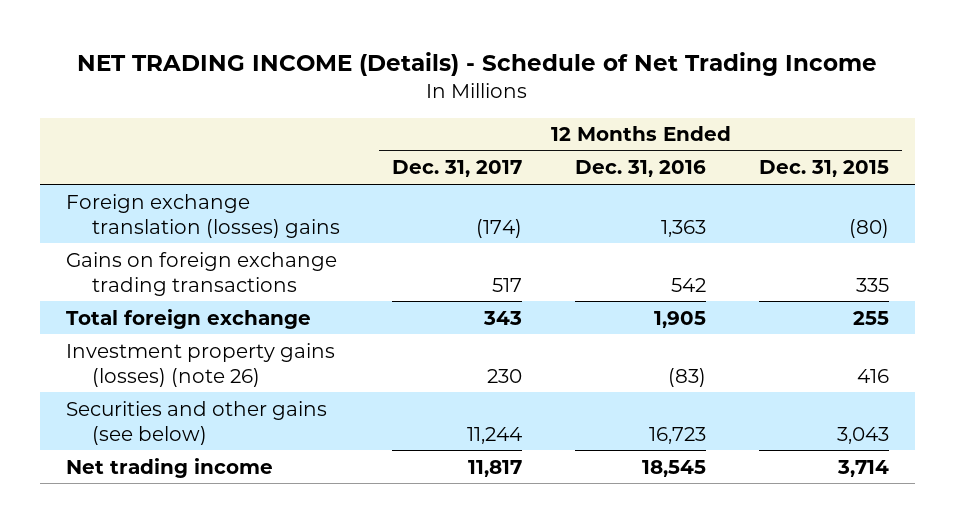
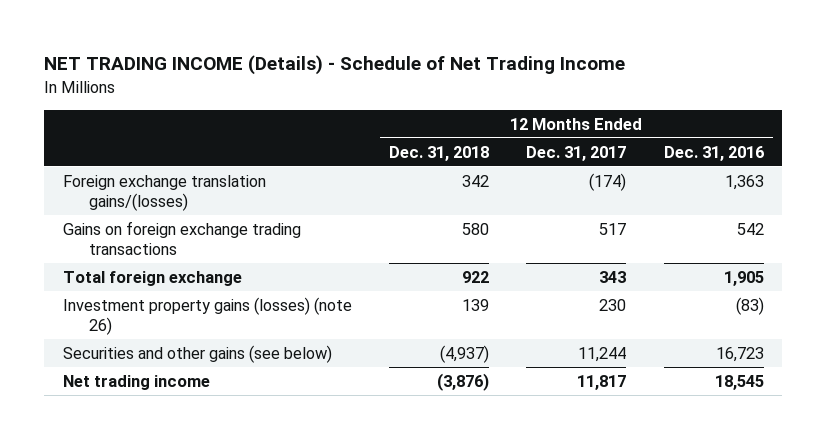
- | 12 Months Ended Dec. 31, 2017 | 12 Months Ended Dec. 31, 2016 | 12 Months Ended Dec. 31, 2015
+ | 12 Months Ended Dec. 31, 2018 | 12 Months Ended Dec. 31, 2017 | 12 Months Ended Dec. 31, 2016
- Foreign exchange translation (losses) gains | (174) | 1,363 | (80)
+ Foreign exchange translation gains/(losses) | 342 | (174) | 1,363

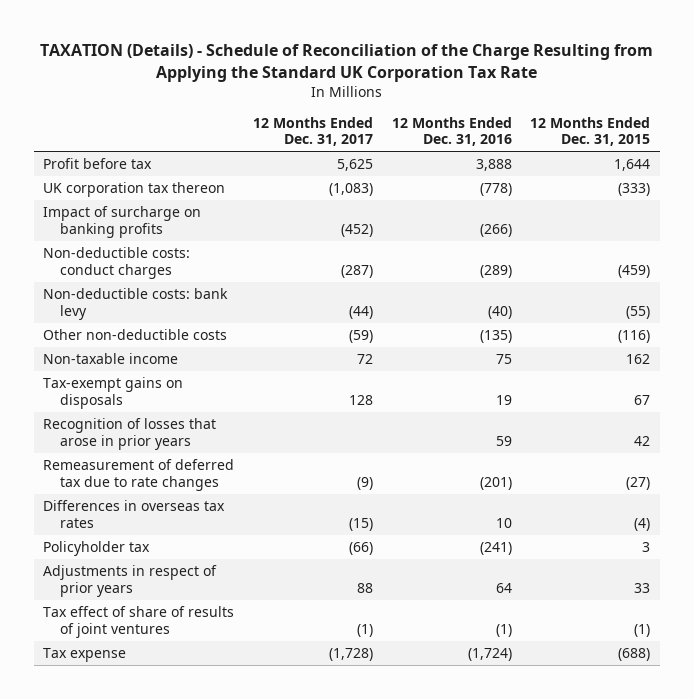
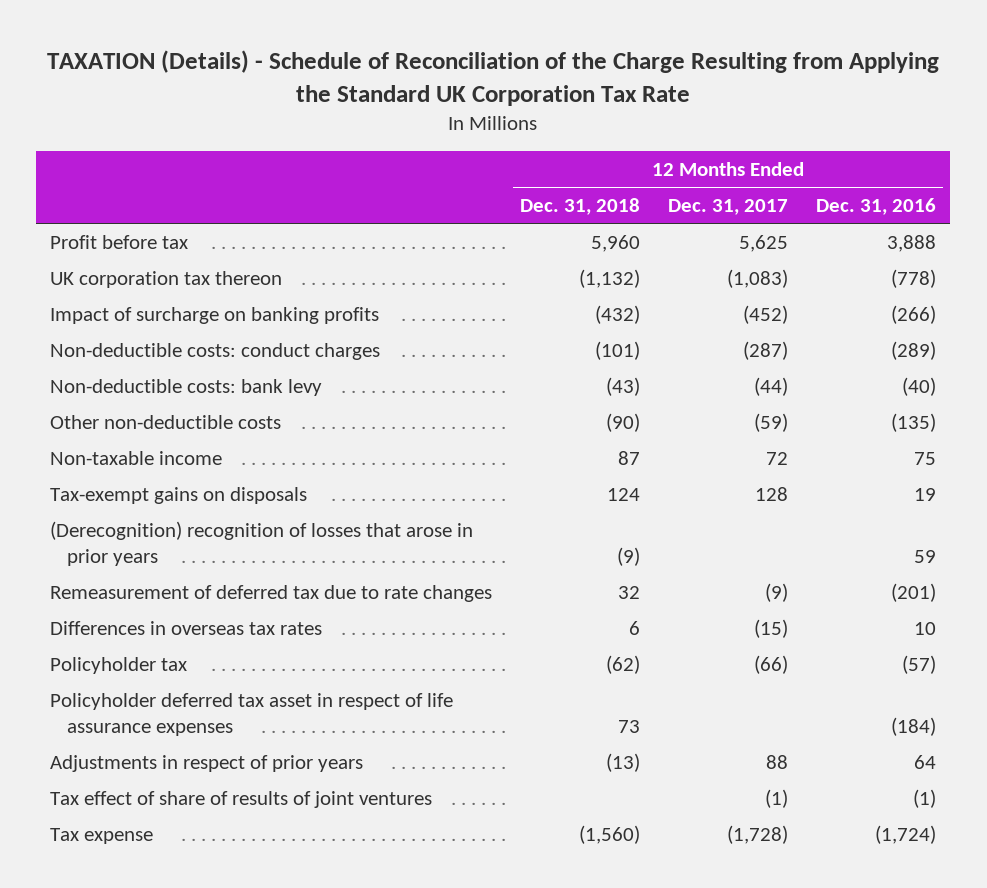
- | 12 Months Ended Dec. 31, 2017 | 12 Months Ended Dec. 31, 2016 | 12 Months Ended Dec. 31, 2015
+ | 12 Months Ended Dec. 31, 2018 | 12 Months Ended Dec. 31, 2017 | 12 Months Ended Dec. 31, 2016
- Recognition of losses that arose in prior years | | 59 | 42
+ (Derecognition) recognition of losses that arose in prior years | (9) | | 59
- Policyholder tax | (66) | (241) | 3
+ Policyholder tax | (62) | (66) | (57)
+ Policyholder deferred tax asset in respect of life assurance expenses | 73 | | (184)

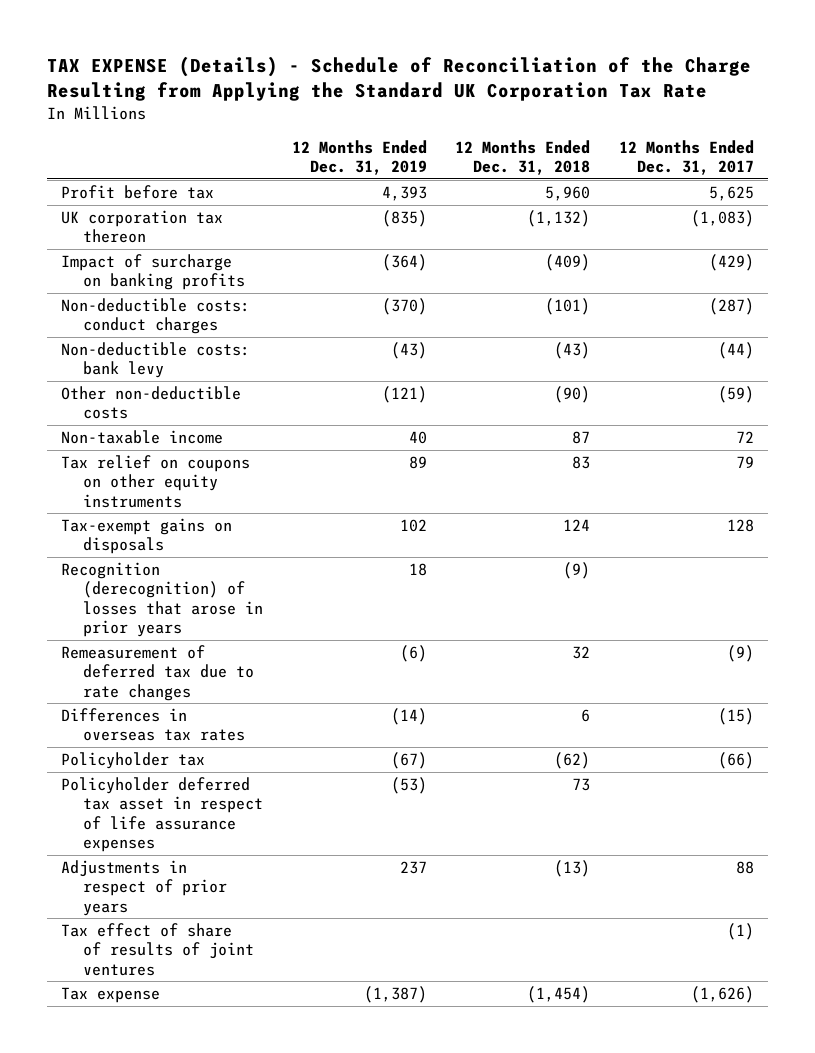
- TAXATION (Details) - Schedule of Reconciliation of the Charge Resulting from Applying the Standard UK Corporation Tax Rate
+ TAX EXPENSE (Details) - Schedule of Reconciliation of the Charge Resulting from Applying the Standard UK Corporation Tax Rate
- | 12 Months Ended Dec. 31, 2018 | 12 Months Ended Dec. 31, 2017 | 12 Months Ended Dec. 31, 2016
+ | 12 Months Ended Dec. 31, 2019 | 12 Months Ended Dec. 31, 2018 | 12 Months Ended Dec. 31, 2017
- Impact of surcharge on banking profits | (432) | (452) | (266)
+ Impact of surcharge on banking profits | (364) | (409) | (429)
+ Tax relief on coupons on other equity instruments | 89 | 83 | 79
- (Derecognition) recognition of losses that arose in prior years | (9) | | 59
+ Recognition (derecognition) of losses that arose in prior years | 18 | (9) |
- Tax expense | (1,560) | (1,728) | (1,724)
+ Tax expense | (1,387) | (1,454) | (1,626)

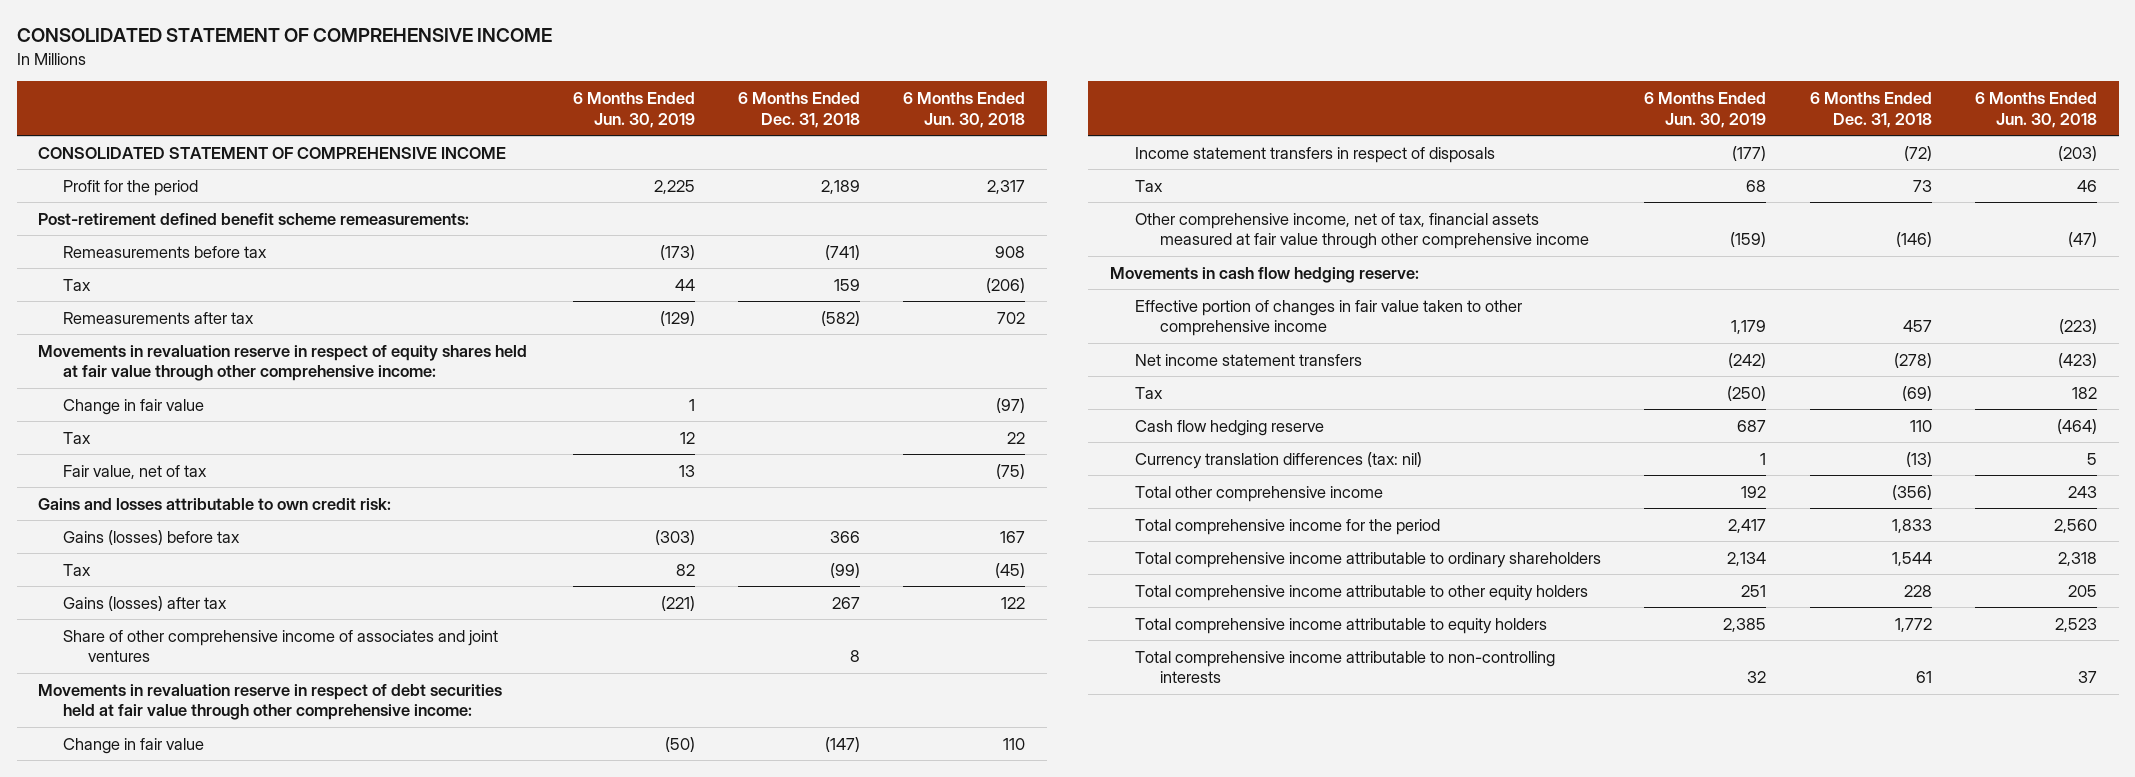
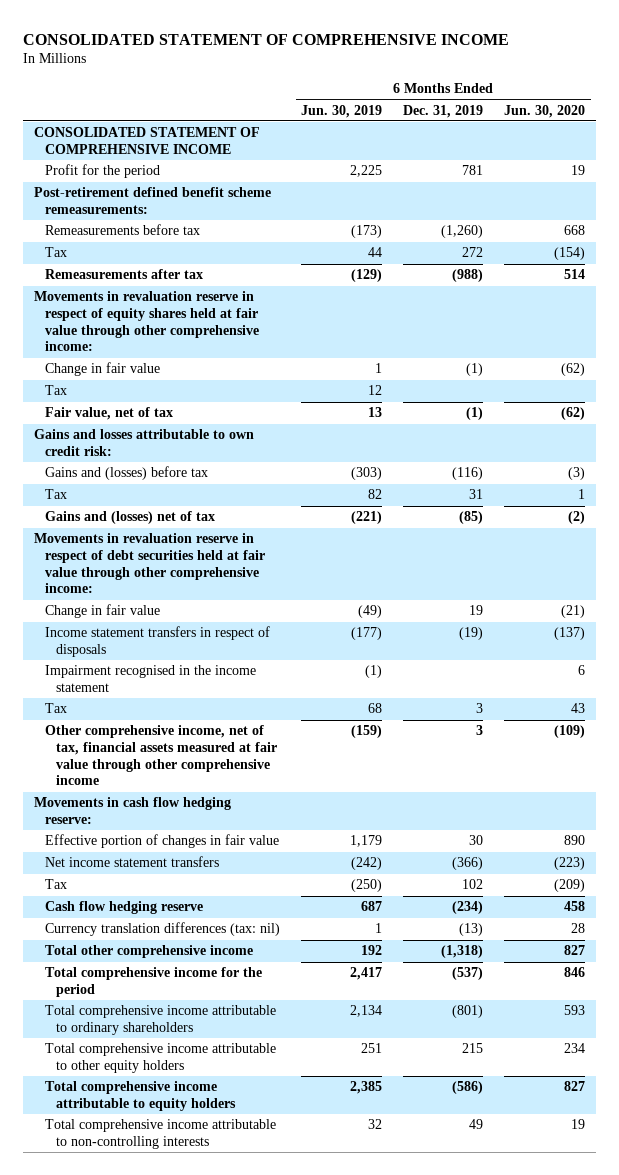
- | 6 Months Ended Jun. 30, 2019 | 6 Months Ended Dec. 31, 2018 | 6 Months Ended Jun. 30, 2018
+ | 6 Months Ended Jun. 30, 2019 | 6 Months Ended Dec. 31, 2019 | 6 Months Ended Jun. 30, 2020
- Gains (losses) before tax | (303) | 366 | 167
+ Gains and (losses) before tax | (303) | (116) | (3)
- Gains (losses) after tax | (221) | 267 | 122
- Share of other comprehensive income of associates and joint ventures | | 8 |
+ Gains and (losses) net of tax | (221) | (85) | (2)
- Change in fair value | (50) | (147) | 110
+ Change in fair value | (49) | 19 | (21)
+ Impairment recognised in the income statement | (1) | | 6
- Effective portion of changes in fair value taken to other comprehensive income | 1,179 | 457 | (223)
+ Effective portion of changes in fair value | 1,179 | 30 | 890

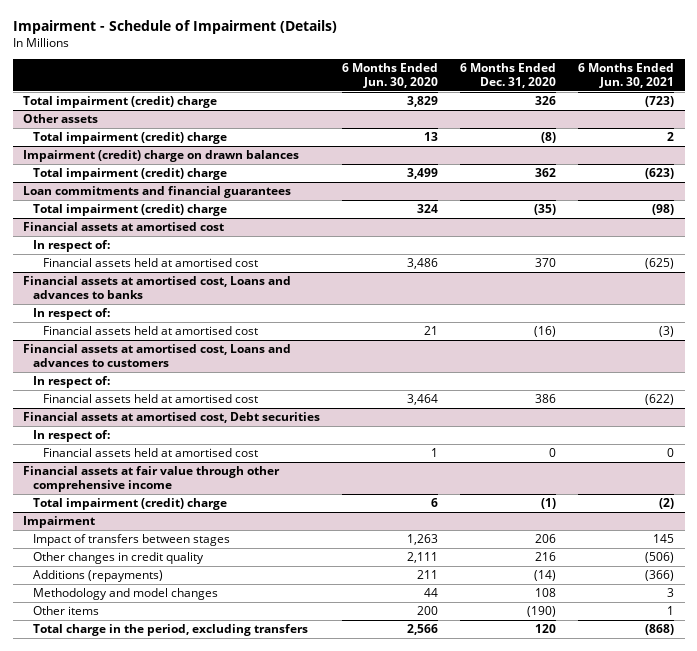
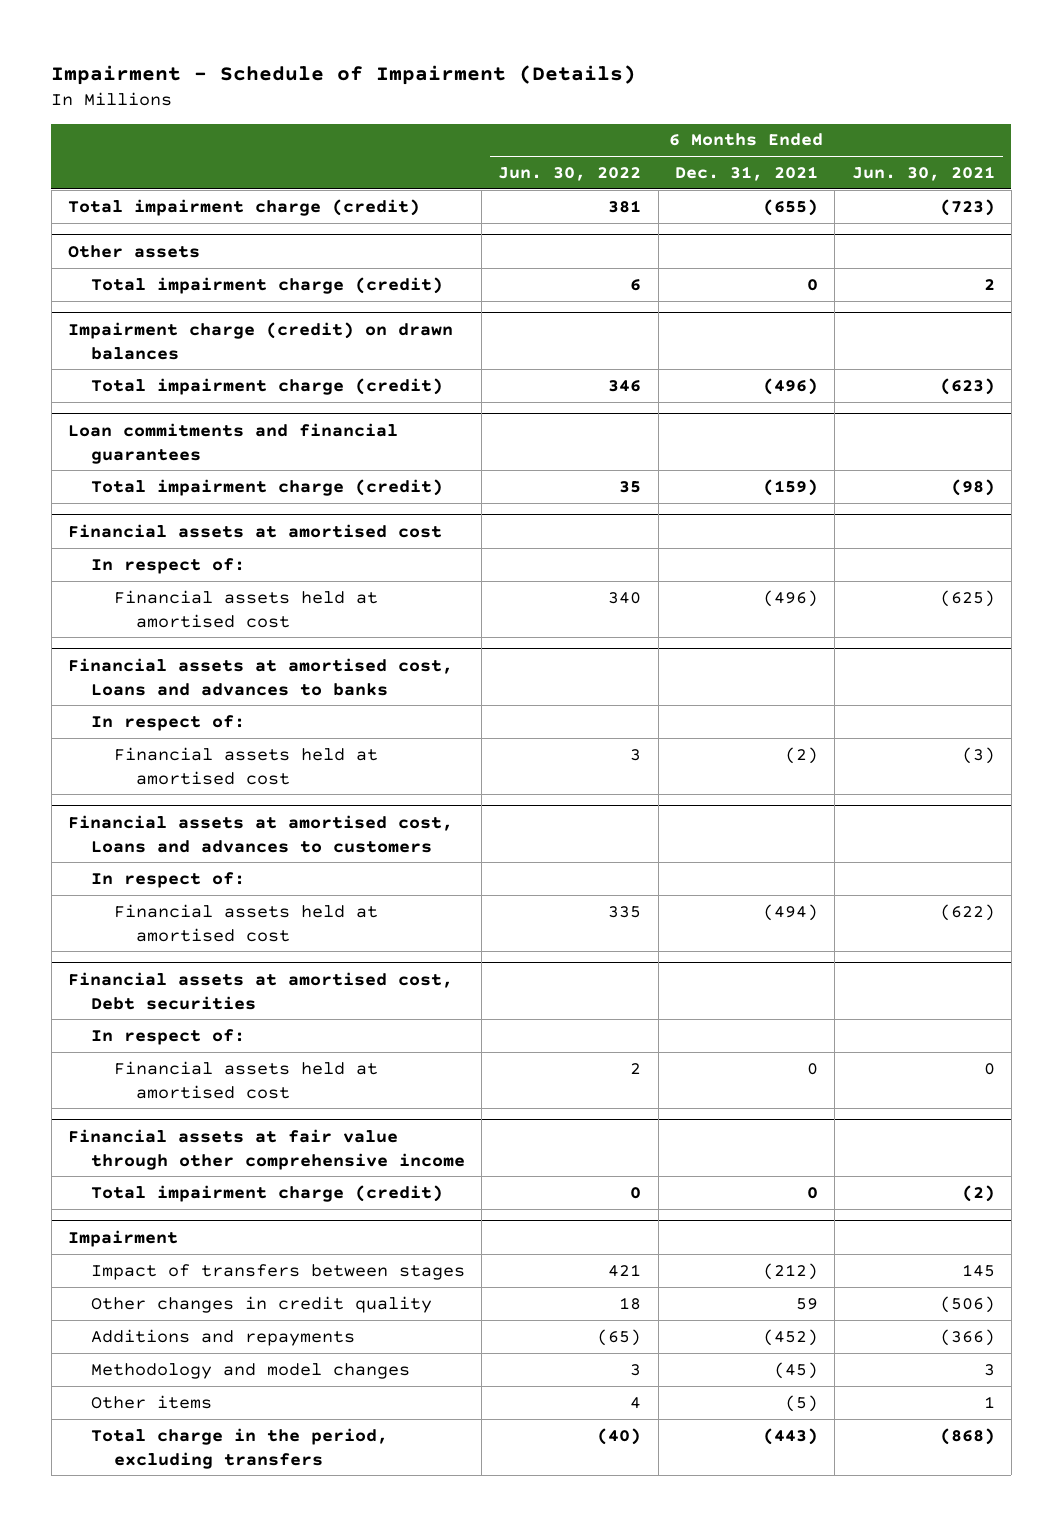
- | 6 Months Ended Jun. 30, 2020 | 6 Months Ended Dec. 31, 2020 | 6 Months Ended Jun. 30, 2021
+ | 6 Months Ended Jun. 30, 2022 | 6 Months Ended Dec. 31, 2021 | 6 Months Ended Jun. 30, 2021
- Total impairment (credit) charge | 3,829 | 326 | (723)
+ Total impairment charge (credit) | 381 | (655) | (723)
@ Other assets
- Total impairment (credit) charge | 13 | (8) | 2
- Impairment (credit) charge on drawn balances
- Total impairment (credit) charge | 3,499 | 362 | (623)
@ Other assets
+ Total impairment charge (credit) | 6 | 0 | 2
+ Impairment charge (credit) on drawn balances
+ Total impairment charge (credit) | 346 | (496) | (623)
@ Loan commitments and financial guarantees
- Total impairment (credit) charge | 324 | (35) | (98)
+ Total impairment charge (credit) | 35 | (159) | (98)
@ Financial assets at fair value through other comprehensive income
- Total impairment (credit) charge | 6 | (1) | (2)
+ Total impairment charge (credit) | 0 | 0 | (2)
@ Impairment
- Additions (repayments) | 211 | (14) | (366)
+ Additions and repayments | (65) | (452) | (366)

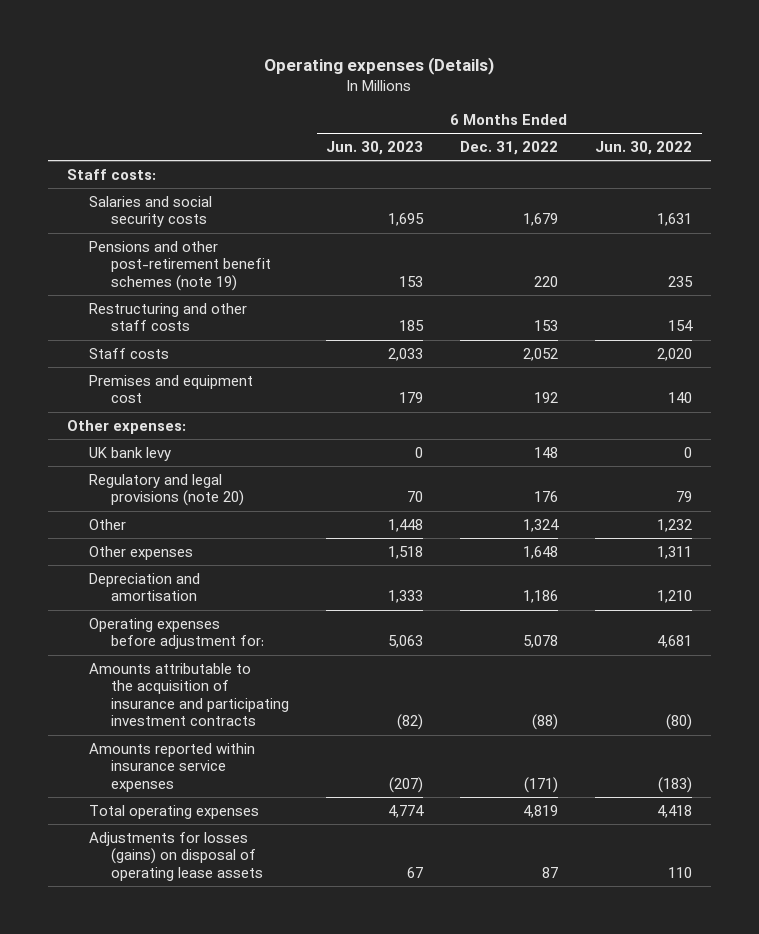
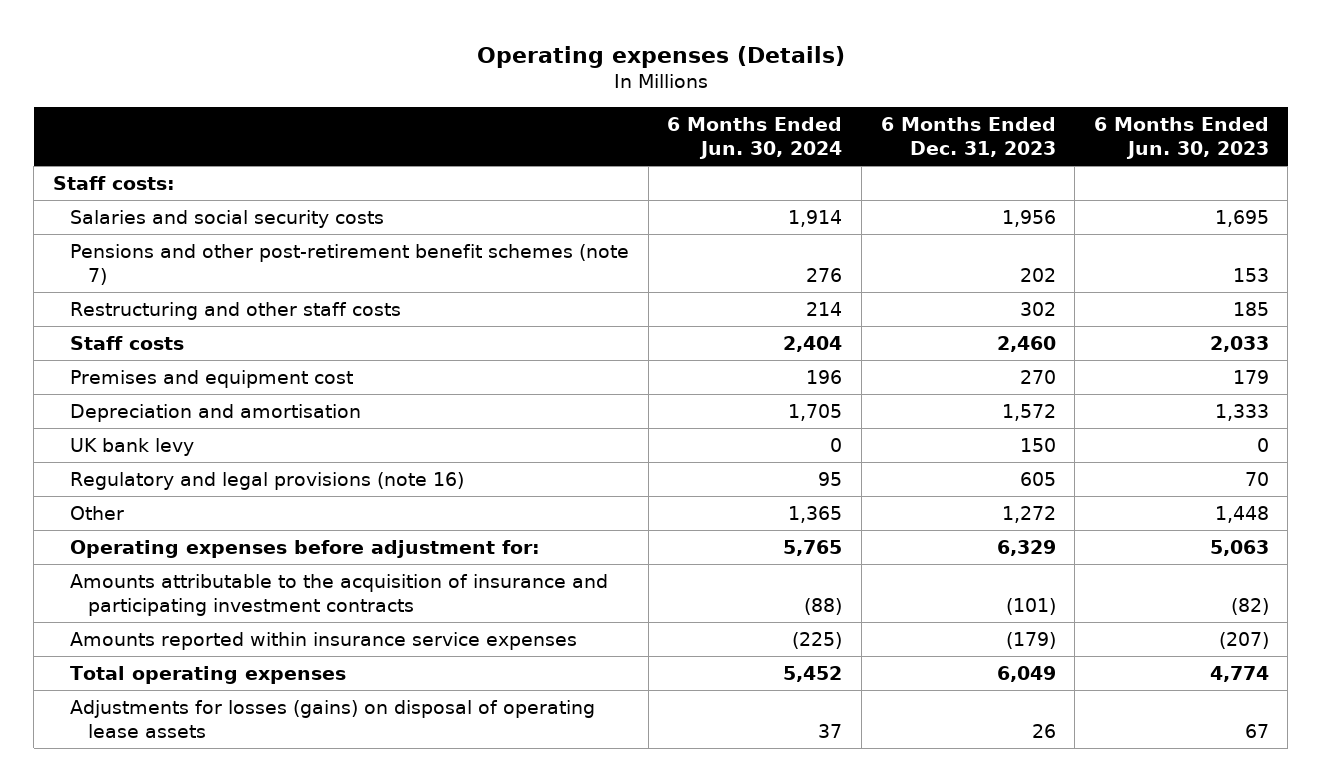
- | 6 Months Ended Jun. 30, 2023 | 6 Months Ended Dec. 31, 2022 | 6 Months Ended Jun. 30, 2022
+ | 6 Months Ended Jun. 30, 2024 | 6 Months Ended Dec. 31, 2023 | 6 Months Ended Jun. 30, 2023
- Pensions and other post-retirement benefit schemes (note 19) | 153 | 220 | 235
+ Pensions and other post-retirement benefit schemes (note 7) | 276 | 202 | 153
- Other expenses:
moved up: Depreciation and amortisation | 1,705 | 1,572 | 1,333
- Regulatory and legal provisions (note 20) | 70 | 176 | 79
+ Regulatory and legal provisions (note 16) | 95 | 605 | 70
- Other expenses | 1,518 | 1,648 | 1,311

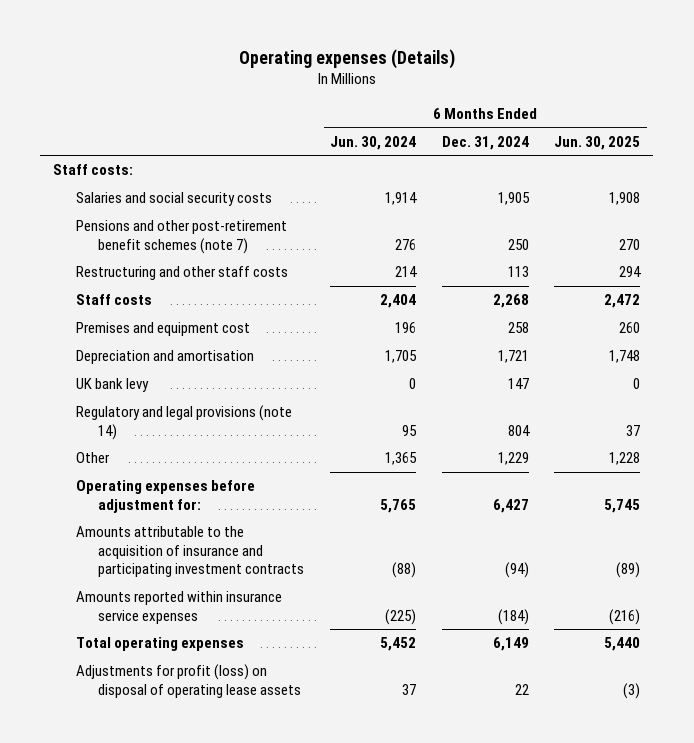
- | 6 Months Ended Jun. 30, 2024 | 6 Months Ended Dec. 31, 2023 | 6 Months Ended Jun. 30, 2023
+ | 6 Months Ended Jun. 30, 2024 | 6 Months Ended Dec. 31, 2024 | 6 Months Ended Jun. 30, 2025
- Regulatory and legal provisions (note 16) | 95 | 605 | 70
+ Regulatory and legal provisions (note 14) | 95 | 804 | 37
- Adjustments for losses (gains) on disposal of operating lease assets | 37 | 26 | 67
+ Adjustments for profit (loss) on disposal of operating lease assets | 37 | 22 | (3)

